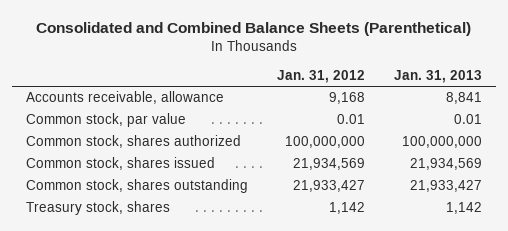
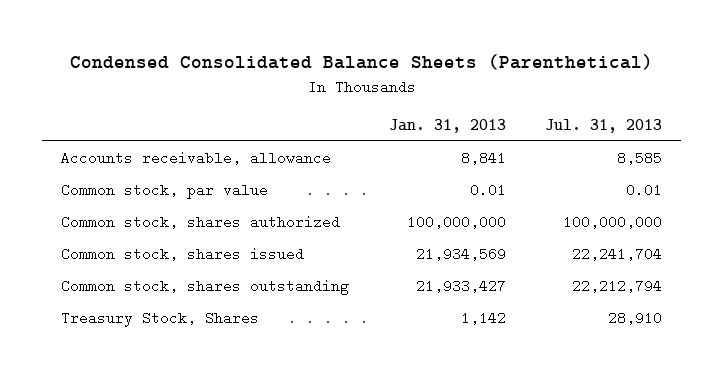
- Consolidated and Combined Balance Sheets (Parenthetical)
+ Condensed Consolidated Balance Sheets (Parenthetical)
- | Jan. 31, 2012 | Jan. 31, 2013
+ | Jan. 31, 2013 | Jul. 31, 2013
- Treasury stock, shares | 1,142 | 1,142
+ Treasury Stock, Shares | 1,142 | 28,910

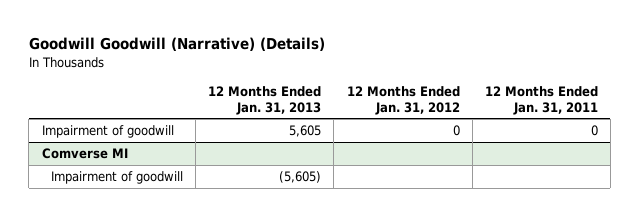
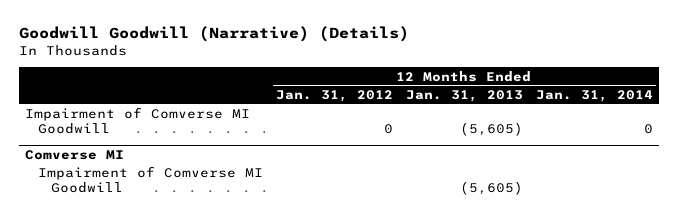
- | 12 Months Ended Jan. 31, 2013 | 12 Months Ended Jan. 31, 2012 | 12 Months Ended Jan. 31, 2011
+ | 12 Months Ended Jan. 31, 2012 | 12 Months Ended Jan. 31, 2013 | 12 Months Ended Jan. 31, 2014
- Impairment of goodwill | 5,605 | 0 | 0
+ Impairment of Comverse MI Goodwill | 0 | (5,605) | 0
@ Comverse MI
- Impairment of goodwill | (5,605) | |
+ Impairment of Comverse MI Goodwill | | (5,605) |

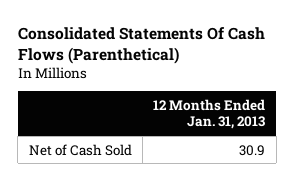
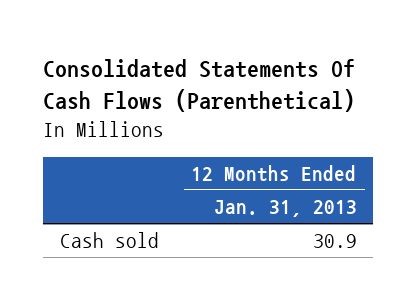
- Net of Cash Sold | 30.9
+ Cash sold | 30.9

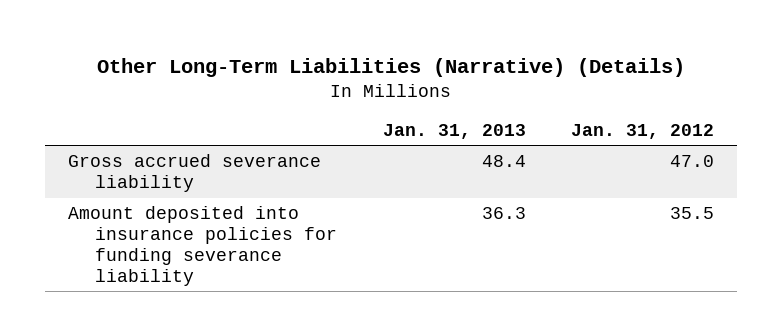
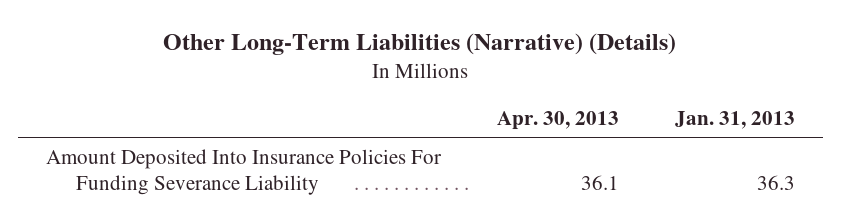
- | Jan. 31, 2013 | Jan. 31, 2012
+ | Apr. 30, 2013 | Jan. 31, 2013
- Gross accrued severance liability | 48.4 | 47.0
- Amount deposited into insurance policies for funding severance liability | 36.3 | 35.5
+ Amount Deposited Into Insurance Policies For Funding Severance Liability | 36.1 | 36.3

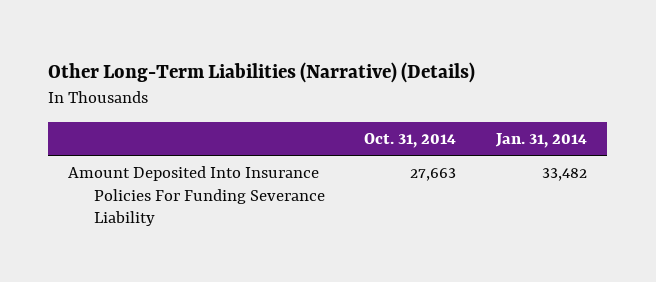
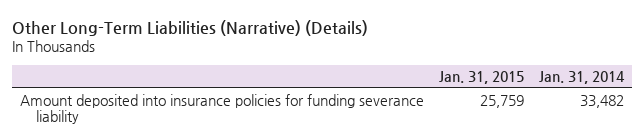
- | Oct. 31, 2014 | Jan. 31, 2014
+ | Jan. 31, 2015 | Jan. 31, 2014
- Amount Deposited Into Insurance Policies For Funding Severance Liability | 27,663 | 33,482
+ Amount deposited into insurance policies for funding severance liability | 25,759 | 33,482

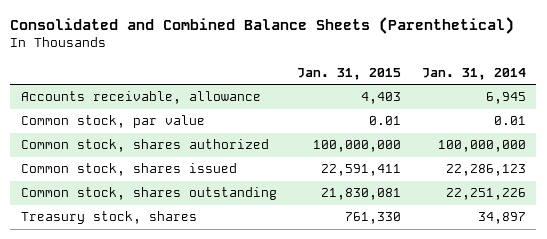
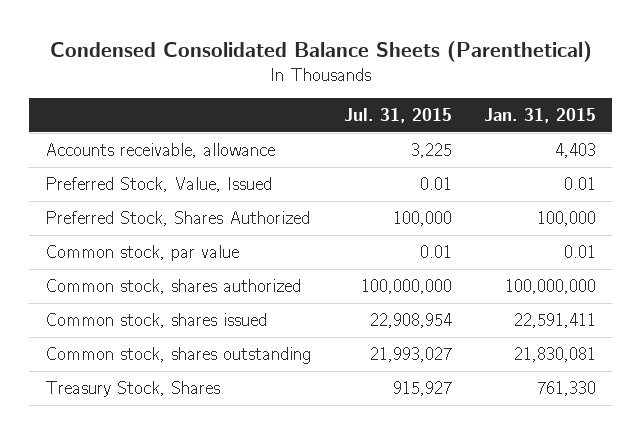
- Consolidated and Combined Balance Sheets (Parenthetical)
+ Condensed Consolidated Balance Sheets (Parenthetical)
- | Jan. 31, 2015 | Jan. 31, 2014
+ | Jul. 31, 2015 | Jan. 31, 2015
+ Preferred Stock, Value, Issued | 0.01 | 0.01
+ Preferred Stock, Shares Authorized | 100,000 | 100,000
- Treasury stock, shares | 761,330 | 34,897
+ Treasury Stock, Shares | 915,927 | 761,330

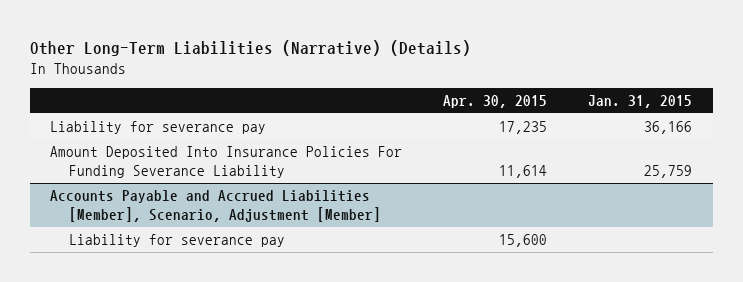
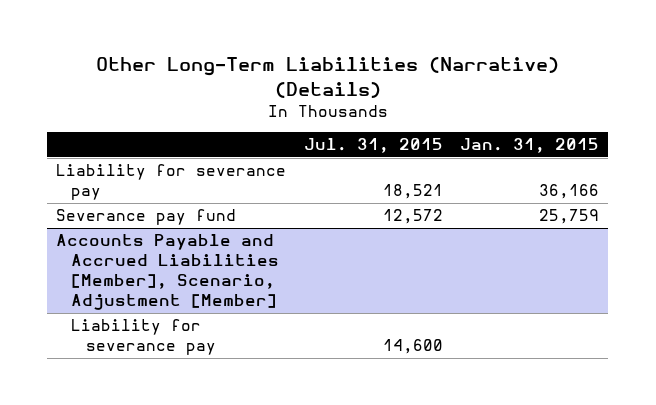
- | Apr. 30, 2015 | Jan. 31, 2015
+ | Jul. 31, 2015 | Jan. 31, 2015
- Amount Deposited Into Insurance Policies For Funding Severance Liability | 11,614 | 25,759
+ Severance pay fund | 12,572 | 25,759

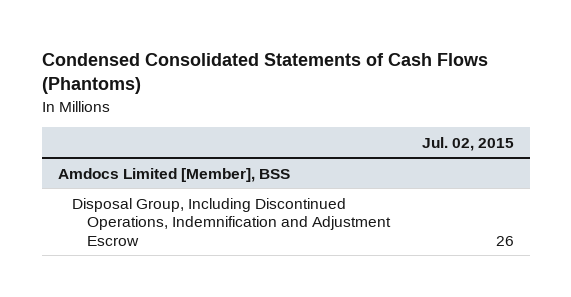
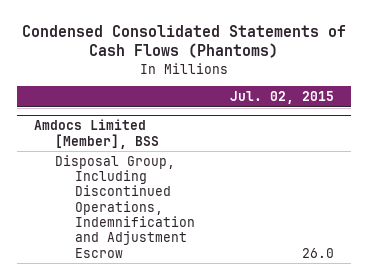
@ Amdocs Limited [Member], BSS
- Disposal Group, Including Discontinued Operations, Indemnification and Adjustment Escrow | 26
+ Disposal Group, Including Discontinued Operations, Indemnification and Adjustment Escrow | 26.0

